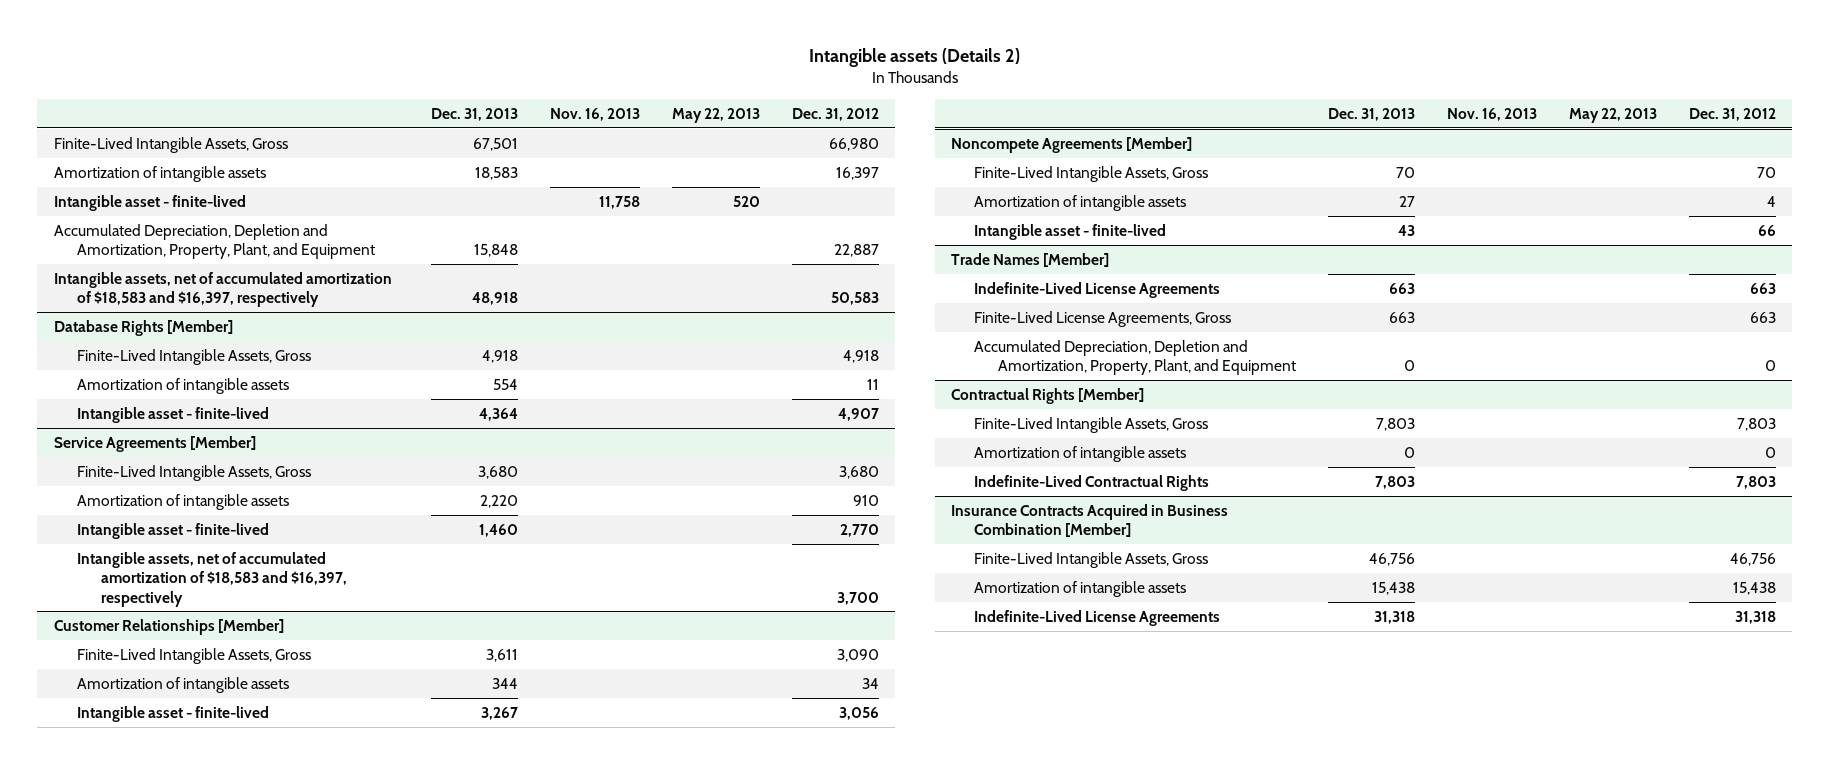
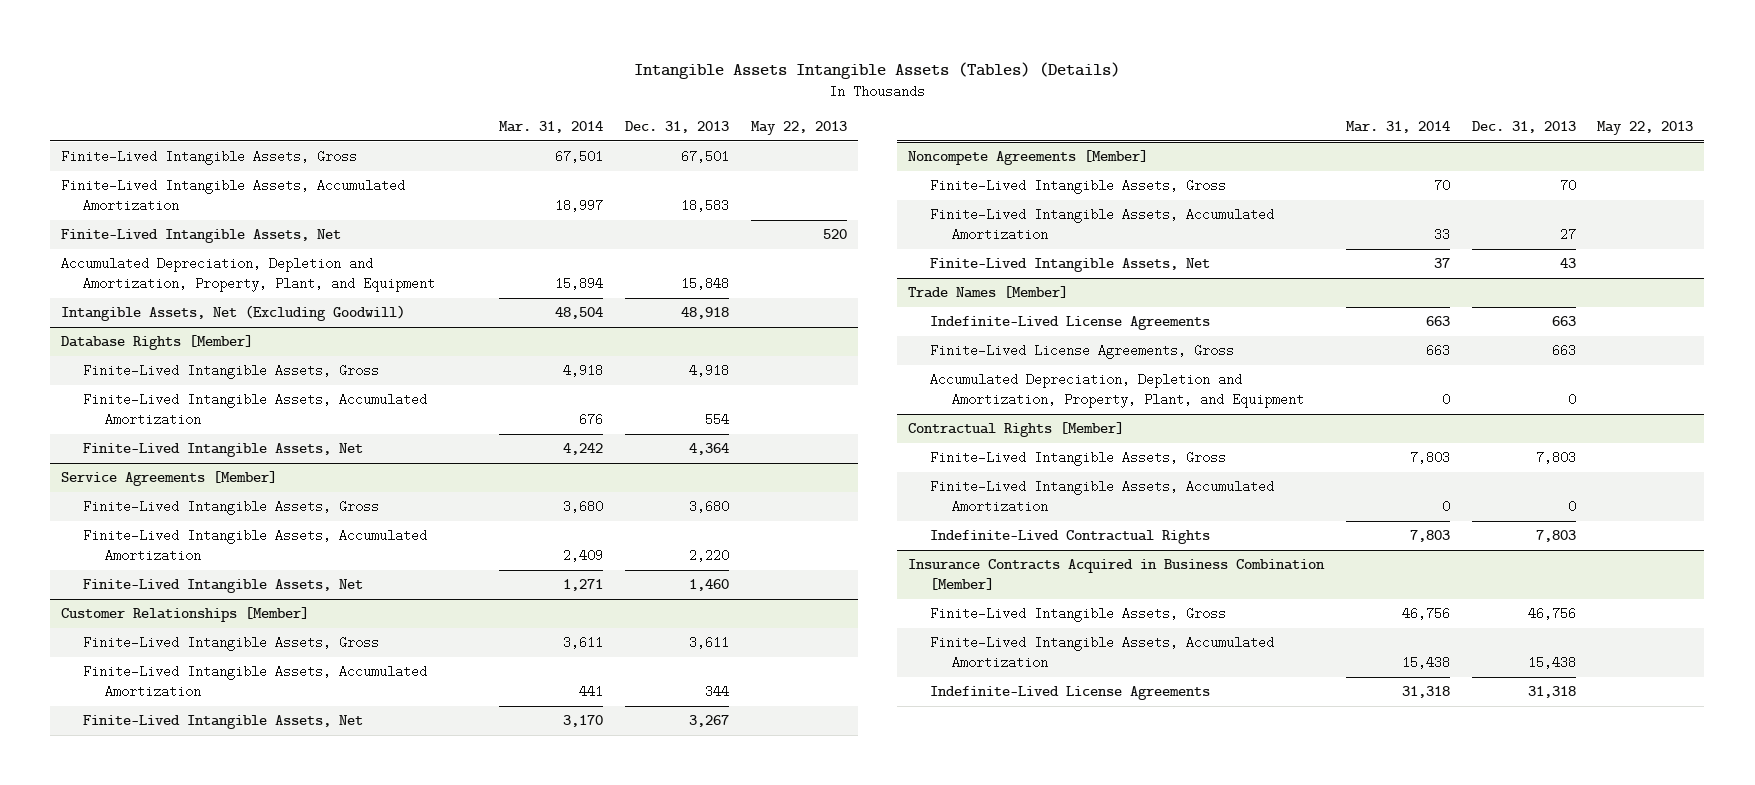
- Intangible assets (Details 2)
+ Intangible Assets Intangible Assets (Tables) (Details)
- | Dec. 31, 2013 | Nov. 16, 2013 | May 22, 2013 | Dec. 31, 2012
+ | Mar. 31, 2014 | Dec. 31, 2013 | May 22, 2013
- Amortization of intangible assets | 18,583 | | | 16,397
- Intangible asset - finite-lived | | 11,758 | 520 |
+ Finite-Lived Intangible Assets, Accumulated Amortization | 18,997 | 18,583 |
+ Finite-Lived Intangible Assets, Net | | | 520
- Intangible assets, net of accumulated amortization of $18,583 and $16,397, respectively | 48,918 | | | 50,583
+ Intangible Assets, Net (Excluding Goodwill) | 48,504 | 48,918 |
@ Database Rights [Member]
- Amortization of intangible assets | 554 | | | 11
- Intangible asset - finite-lived | 4,364 | | | 4,907
+ Finite-Lived Intangible Assets, Accumulated Amortization | 676 | 554 |
+ Finite-Lived Intangible Assets, Net | 4,242 | 4,364 |
@ Service Agreements [Member]
- Amortization of intangible assets | 2,220 | | | 910
- Intangible asset - finite-lived | 1,460 | | | 2,770
- Intangible assets, net of accumulated amortization of $18,583 and $16,397, respectively | | | | 3,700
+ Finite-Lived Intangible Assets, Accumulated Amortization | 2,409 | 2,220 |
+ Finite-Lived Intangible Assets, Net | 1,271 | 1,460 |
@ Customer Relationships [Member]
- Amortization of intangible assets | 344 | | | 34
- Intangible asset - finite-lived | 3,267 | | | 3,056
+ Finite-Lived Intangible Assets, Accumulated Amortization | 441 | 344 |
+ Finite-Lived Intangible Assets, Net | 3,170 | 3,267 |
@ Noncompete Agreements [Member]
- Amortization of intangible assets | 27 | | | 4
- Intangible asset - finite-lived | 43 | | | 66
+ Finite-Lived Intangible Assets, Accumulated Amortization | 33 | 27 |
+ Finite-Lived Intangible Assets, Net | 37 | 43 |
@ Contractual Rights [Member]
- Amortization of intangible assets | 0 | | | 0
+ Finite-Lived Intangible Assets, Accumulated Amortization | 0 | 0 |
@ Insurance Contracts Acquired in Business Combination [Member]
- Amortization of intangible assets | 15,438 | | | 15,438
+ Finite-Lived Intangible Assets, Accumulated Amortization | 15,438 | 15,438 |

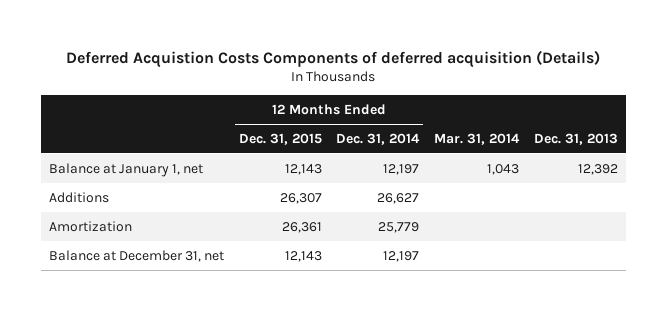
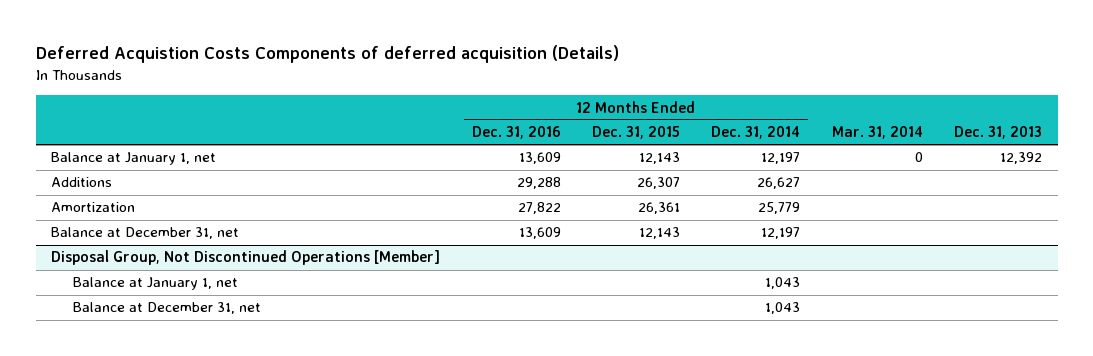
- | 12 Months Ended Dec. 31, 2015 | 12 Months Ended Dec. 31, 2014 | Mar. 31, 2014 | Dec. 31, 2013
+ | 12 Months Ended Dec. 31, 2016 | 12 Months Ended Dec. 31, 2015 | 12 Months Ended Dec. 31, 2014 | Mar. 31, 2014 | Dec. 31, 2013
- Balance at January 1, net | 12,143 | 12,197 | 1,043 | 12,392
+ Balance at January 1, net | 13,609 | 12,143 | 12,197 | 0 | 12,392
+ Disposal Group, Not Discontinued Operations [Member]
+ Balance at January 1, net | | | 1,043 | |
+ Balance at December 31, net | | | 1,043 | |

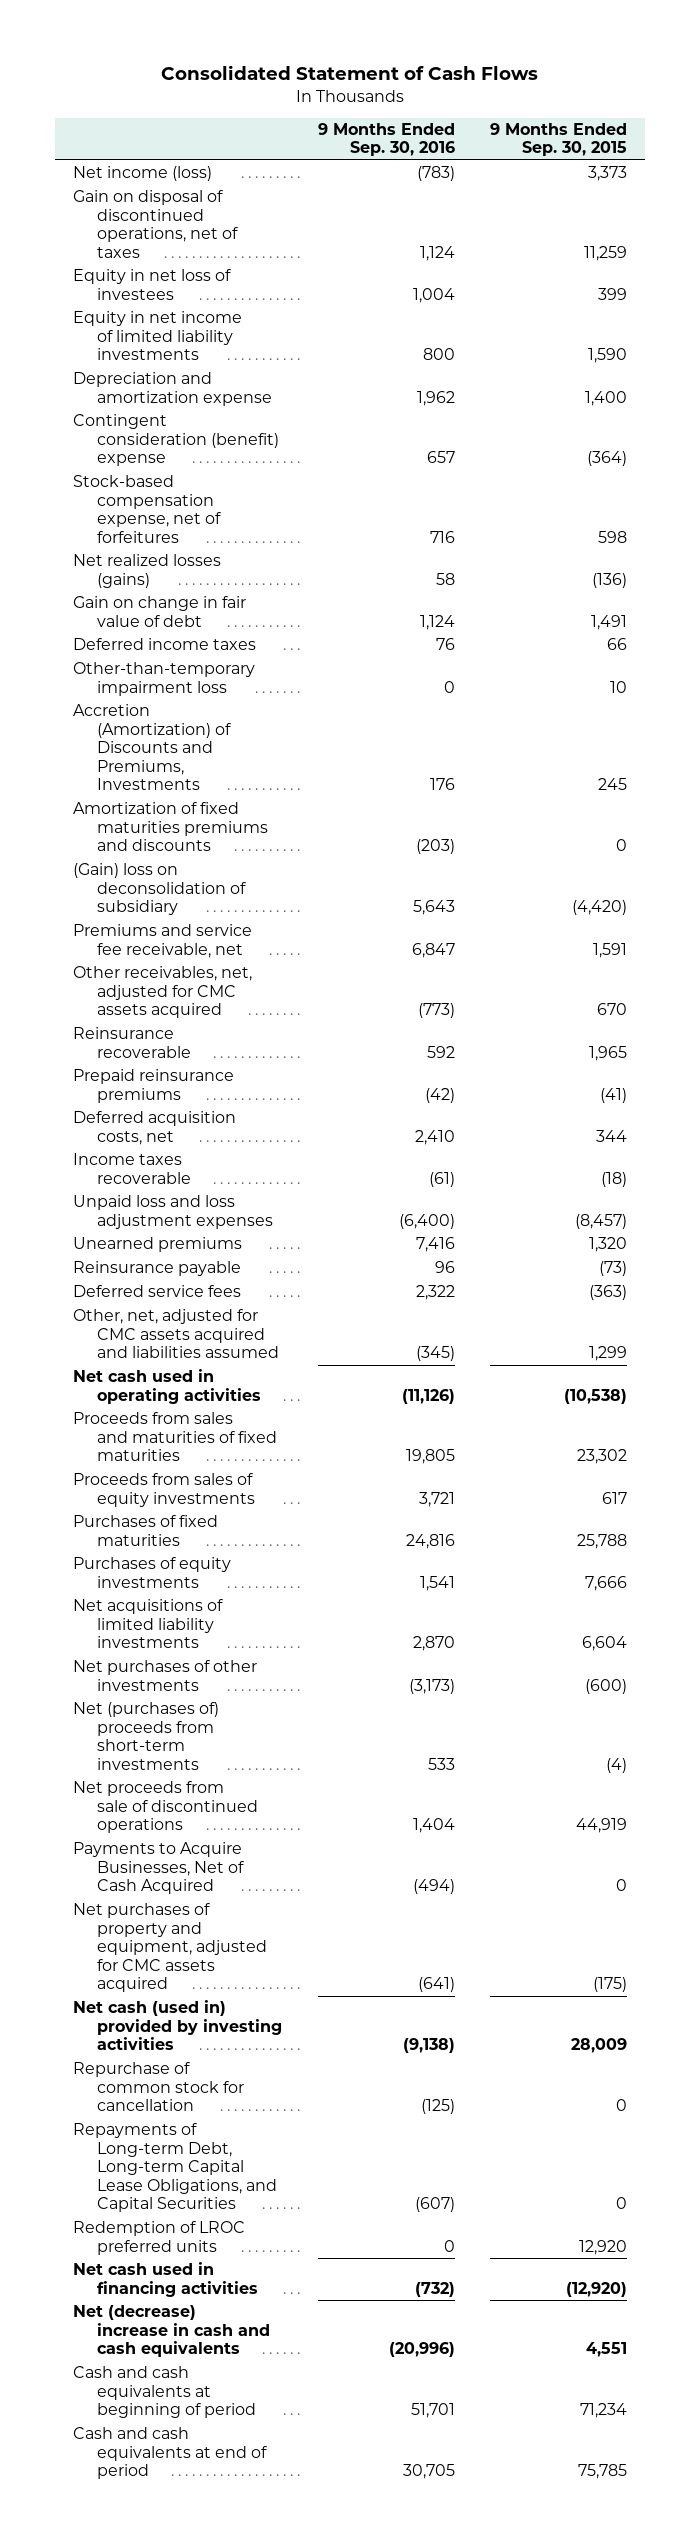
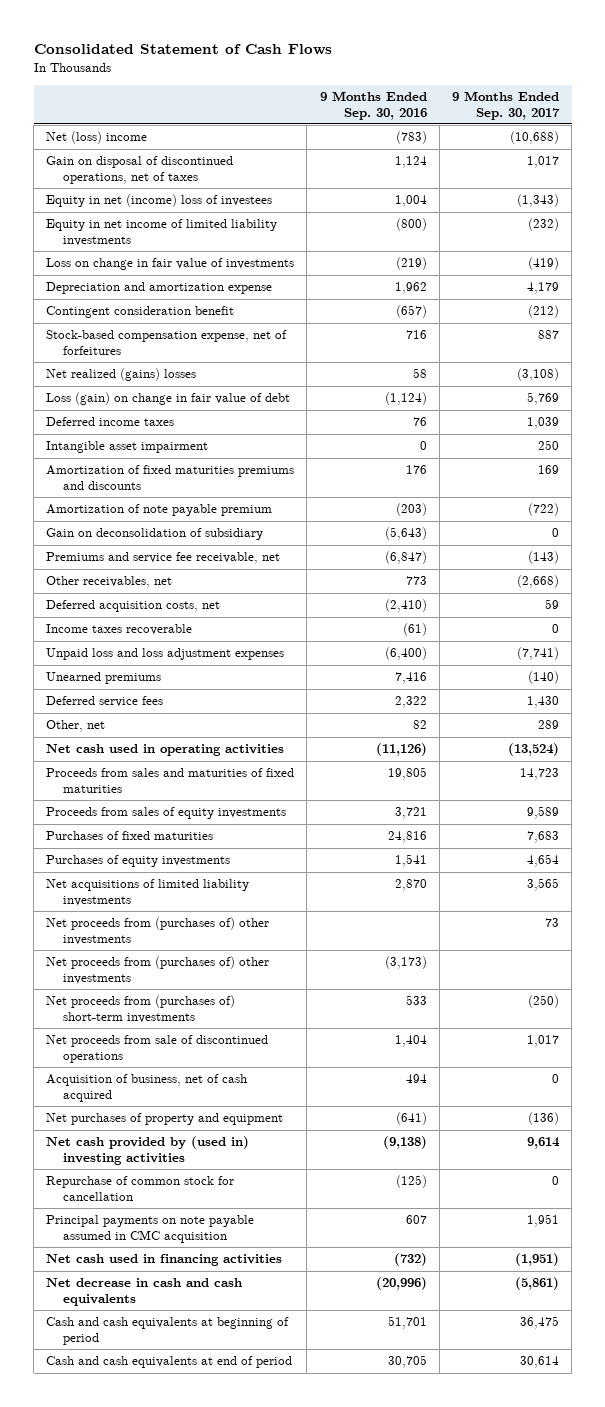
- | 9 Months Ended Sep. 30, 2016 | 9 Months Ended Sep. 30, 2015
+ | 9 Months Ended Sep. 30, 2016 | 9 Months Ended Sep. 30, 2017
- Net income (loss) | (783) | 3,373
+ Net (loss) income | (783) | (10,688)
- Equity in net loss of investees | 1,004 | 399
- Equity in net income of limited liability investments | 800 | 1,590
+ Equity in net (income) loss of investees | 1,004 | (1,343)
+ Equity in net income of limited liability investments | (800) | (232)
+ Loss on change in fair value of investments | (219) | (419)
- Contingent consideration (benefit) expense | 657 | (364)
+ Contingent consideration benefit | (657) | (212)
- Net realized losses (gains) | 58 | (136)
- Gain on change in fair value of debt | 1,124 | 1,491
+ Net realized (gains) losses | 58 | (3,108)
+ Loss (gain) on change in fair value of debt | (1,124) | 5,769
- Other-than-temporary impairment loss | 0 | 10
- Accretion (Amortization) of Discounts and Premiums, Investments | 176 | 245
- Amortization of fixed maturities premiums and discounts | (203) | 0
- (Gain) loss on deconsolidation of subsidiary | 5,643 | (4,420)
- Premiums and service fee receivable, net | 6,847 | 1,591
- Other receivables, net, adjusted for CMC assets acquired | (773) | 670
- Reinsurance recoverable | 592 | 1,965
- Prepaid reinsurance premiums | (42) | (41)
- Deferred acquisition costs, net | 2,410 | 344
+ Intangible asset impairment | 0 | 250
+ Amortization of fixed maturities premiums and discounts | 176 | 169
+ Amortization of note payable premium | (203) | (722)
+ Gain on deconsolidation of subsidiary | (5,643) | 0
+ Premiums and service fee receivable, net | (6,847) | (143)
+ Other receivables, net | 773 | (2,668)
+ Deferred acquisition costs, net | (2,410) | 59
- Reinsurance payable | 96 | (73)
- Other, net, adjusted for CMC assets acquired and liabilities assumed | (345) | 1,299
+ Other, net | 82 | 289
- Net purchases of other investments | (3,173) | (600)
- Net (purchases of) proceeds from short-term investments | 533 | (4)
+ Net proceeds from (purchases of) other investments | | 73
+ Net proceeds from (purchases of) other investments | (3,173) |
+ Net proceeds from (purchases of) short-term investments | 533 | (250)
- Payments to Acquire Businesses, Net of Cash Acquired | (494) | 0
- Net purchases of property and equipment, adjusted for CMC assets acquired | (641) | (175)
- Net cash (used in) provided by investing activities | (9,138) | 28,009
+ Acquisition of business, net of cash acquired | 494 | 0
+ Net purchases of property and equipment | (641) | (136)
+ Net cash provided by (used in) investing activities | (9,138) | 9,614
- Repayments of Long-term Debt, Long-term Capital Lease Obligations, and Capital Securities | (607) | 0
- Redemption of LROC preferred units | 0 | 12,920
+ Principal payments on note payable assumed in CMC acquisition | 607 | 1,951
- Net (decrease) increase in cash and cash equivalents | (20,996) | 4,551
+ Net decrease in cash and cash equivalents | (20,996) | (5,861)

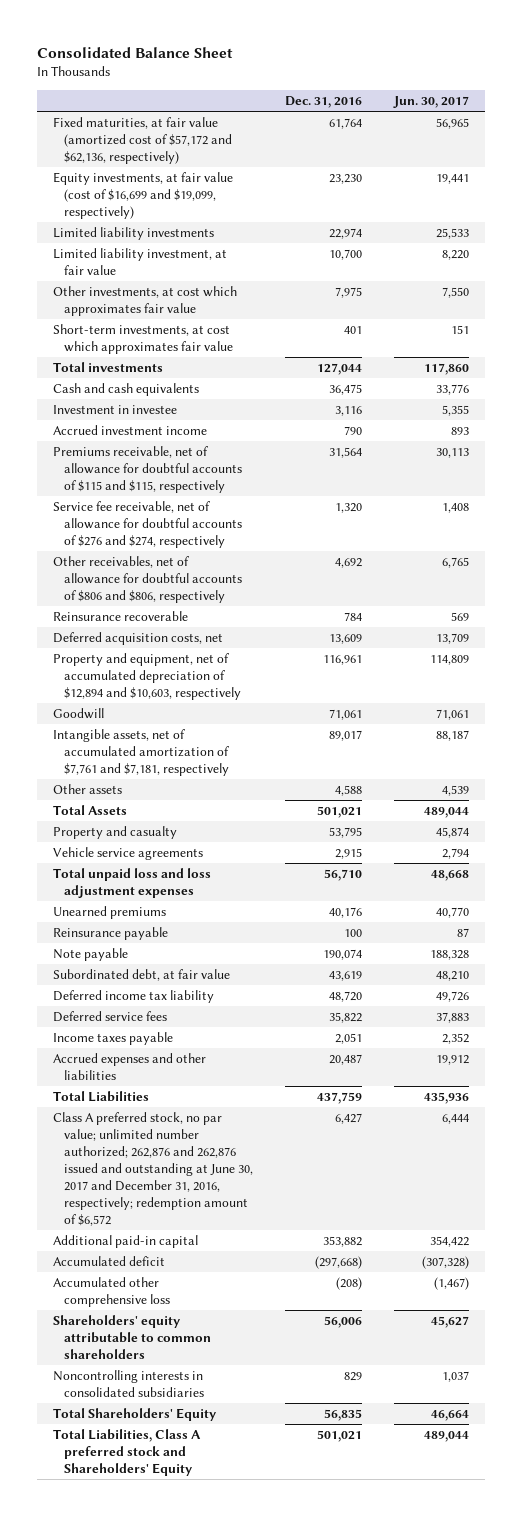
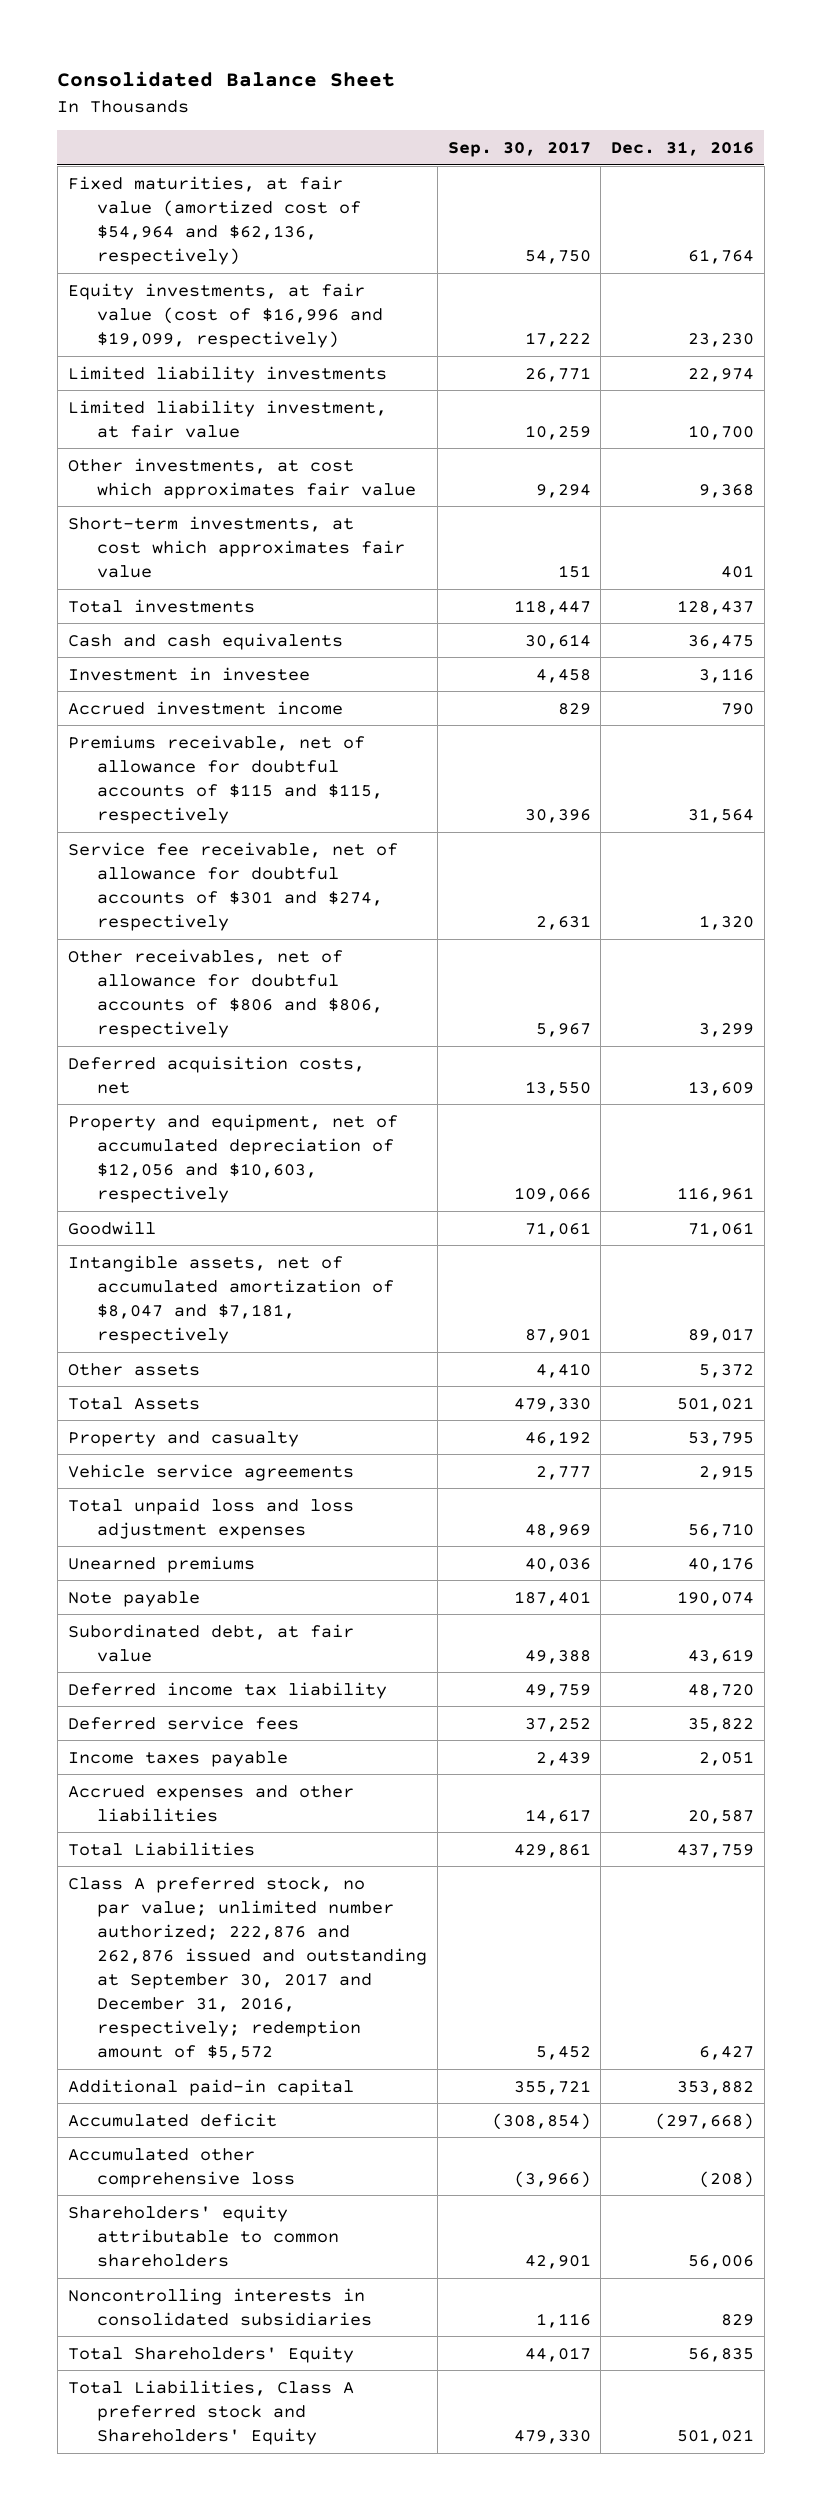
- | Dec. 31, 2016 | Jun. 30, 2017
+ | Sep. 30, 2017 | Dec. 31, 2016
- Fixed maturities, at fair value (amortized cost of $57,172 and $62,136, respectively) | 61,764 | 56,965
- Equity investments, at fair value (cost of $16,699 and $19,099, respectively) | 23,230 | 19,441
+ Fixed maturities, at fair value (amortized cost of $54,964 and $62,136, respectively) | 54,750 | 61,764
+ Equity investments, at fair value (cost of $16,996 and $19,099, respectively) | 17,222 | 23,230
- Other investments, at cost which approximates fair value | 7,975 | 7,550
+ Other investments, at cost which approximates fair value | 9,294 | 9,368
- Total investments | 127,044 | 117,860
+ Total investments | 118,447 | 128,437
- Service fee receivable, net of allowance for doubtful accounts of $276 and $274, respectively | 1,320 | 1,408
- Other receivables, net of allowance for doubtful accounts of $806 and $806, respectively | 4,692 | 6,765
- Reinsurance recoverable | 784 | 569
+ Service fee receivable, net of allowance for doubtful accounts of $301 and $274, respectively | 2,631 | 1,320
+ Other receivables, net of allowance for doubtful accounts of $806 and $806, respectively | 5,967 | 3,299
- Property and equipment, net of accumulated depreciation of $12,894 and $10,603, respectively | 116,961 | 114,809
+ Property and equipment, net of accumulated depreciation of $12,056 and $10,603, respectively | 109,066 | 116,961
- Intangible assets, net of accumulated amortization of $7,761 and $7,181, respectively | 89,017 | 88,187
- Other assets | 4,588 | 4,539
+ Intangible assets, net of accumulated amortization of $8,047 and $7,181, respectively | 87,901 | 89,017
+ Other assets | 4,410 | 5,372
- Reinsurance payable | 100 | 87
- Accrued expenses and other liabilities | 20,487 | 19,912
+ Accrued expenses and other liabilities | 14,617 | 20,587
- Class A preferred stock, no par value; unlimited number authorized; 262,876 and 262,876 issued and outstanding at June 30, 2017 and December 31, 2016, respectively; redemption amount of $6,572 | 6,427 | 6,444
+ Class A preferred stock, no par value; unlimited number authorized; 222,876 and 262,876 issued and outstanding at September 30, 2017 and December 31, 2016, respectively; redemption amount of $5,572 | 5,452 | 6,427

